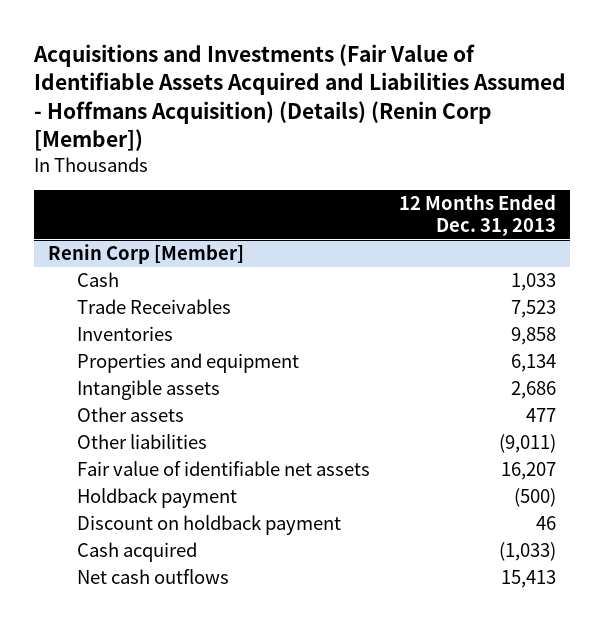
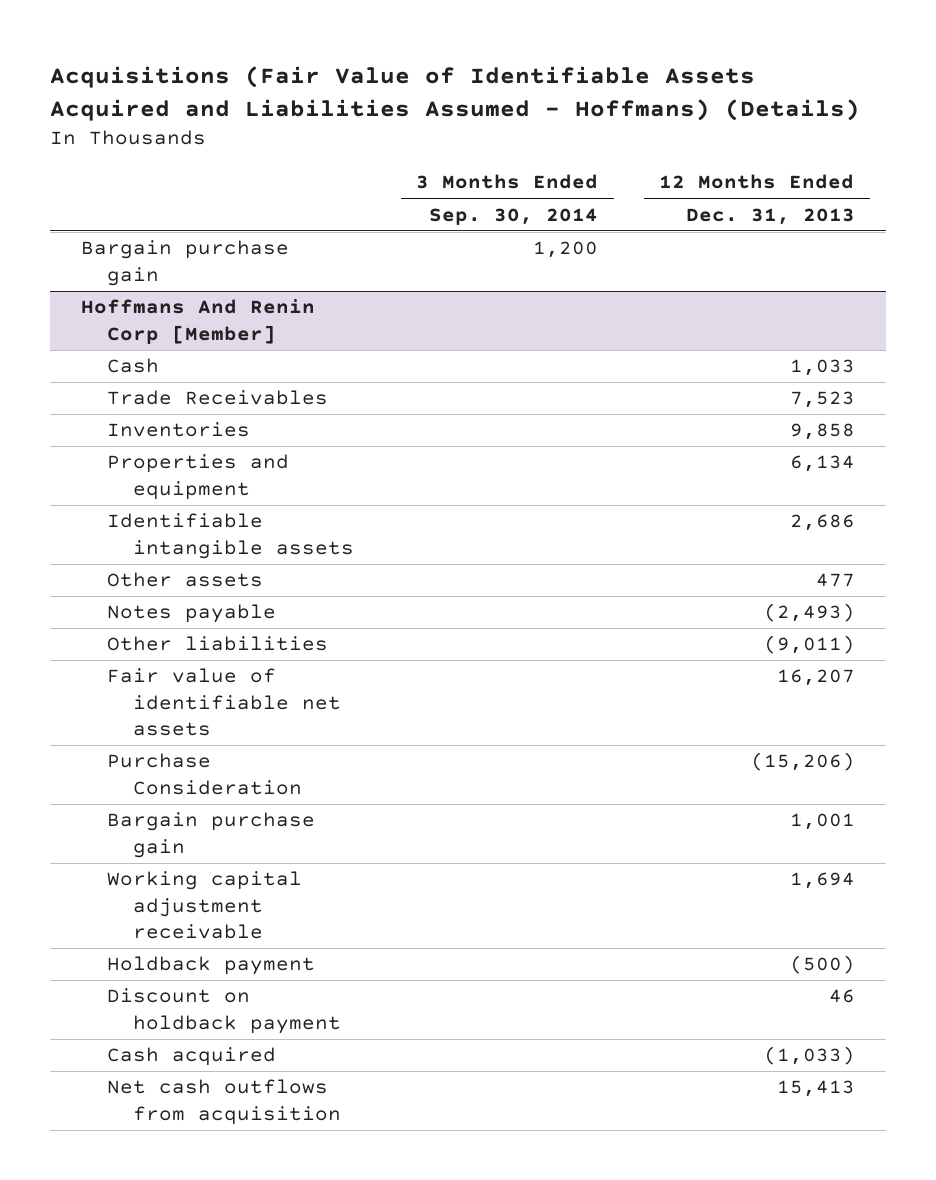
- Acquisitions and Investments (Fair Value of Identifiable Assets Acquired and Liabilities Assumed - Hoffmans Acquisition) (Details) (Renin Corp [Member])
+ Acquisitions (Fair Value of Identifiable Assets Acquired and Liabilities Assumed - Hoffmans) (Details)
- | 12 Months Ended Dec. 31, 2013
+ | 3 Months Ended Sep. 30, 2014 | 12 Months Ended Dec. 31, 2013
- Renin Corp [Member]
+ Bargain purchase gain | 1,200 |
+ Hoffmans And Renin Corp [Member]
- Intangible assets | 2,686
+ Identifiable intangible assets | | 2,686
+ Notes payable | | (2,493)
+ Purchase Consideration | | (15,206)
+ Bargain purchase gain | | 1,001
+ Working capital adjustment receivable | | 1,694
- Net cash outflows | 15,413
+ Net cash outflows from acquisition | | 15,413

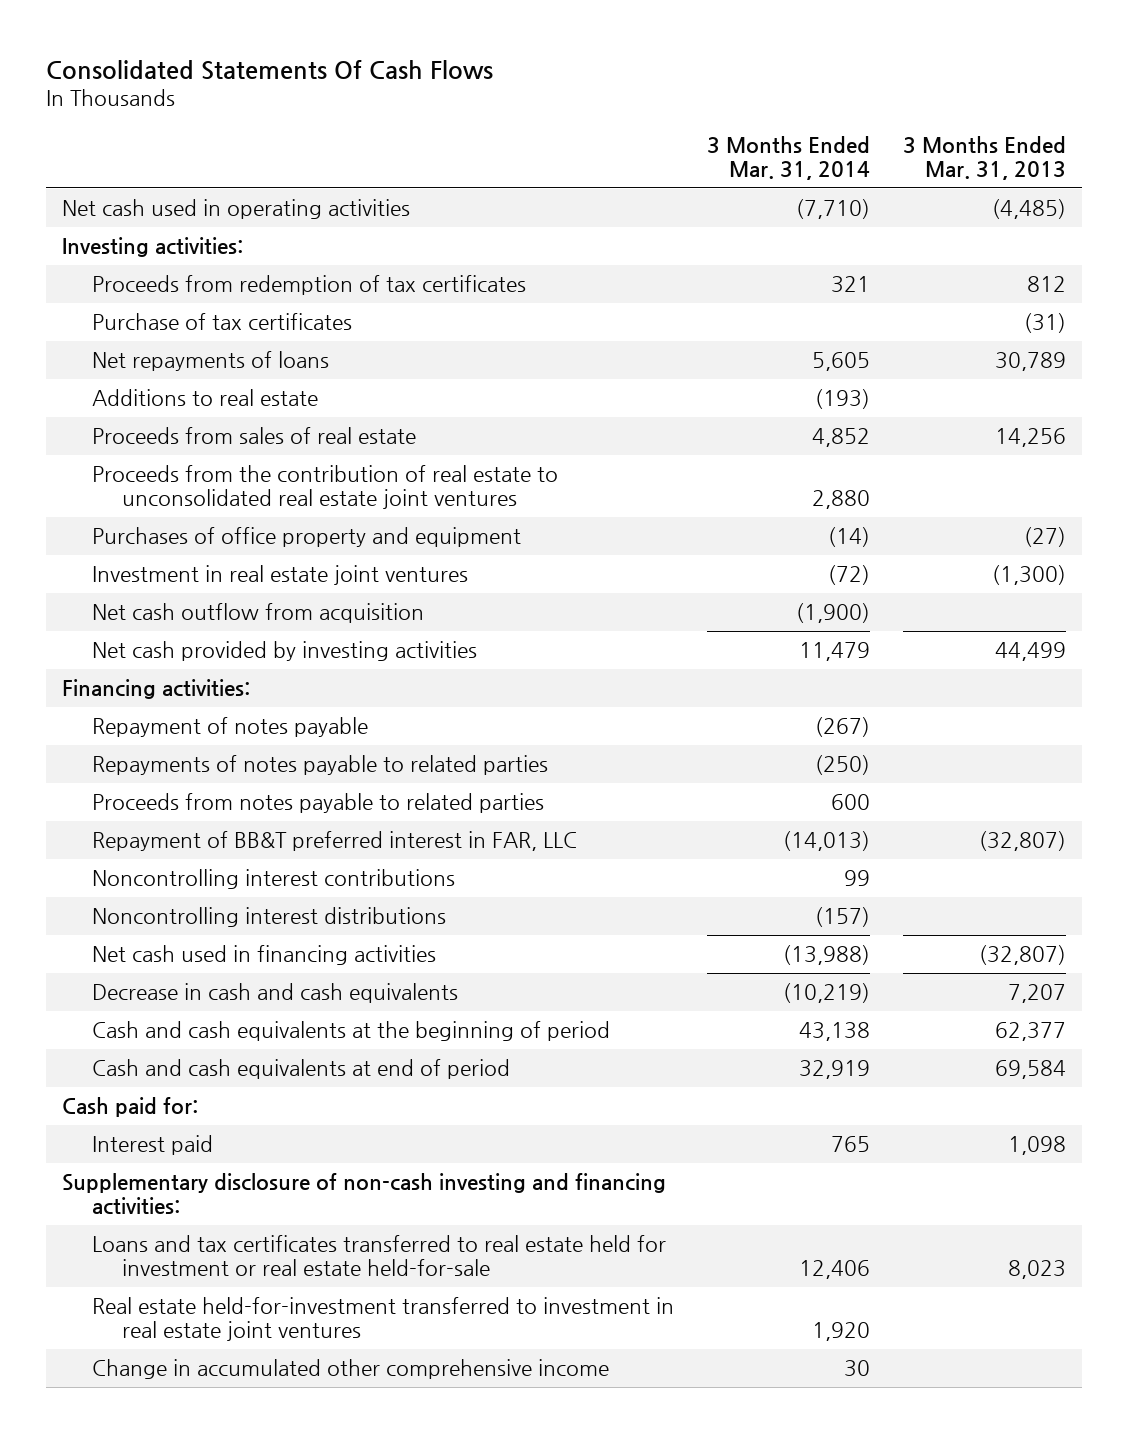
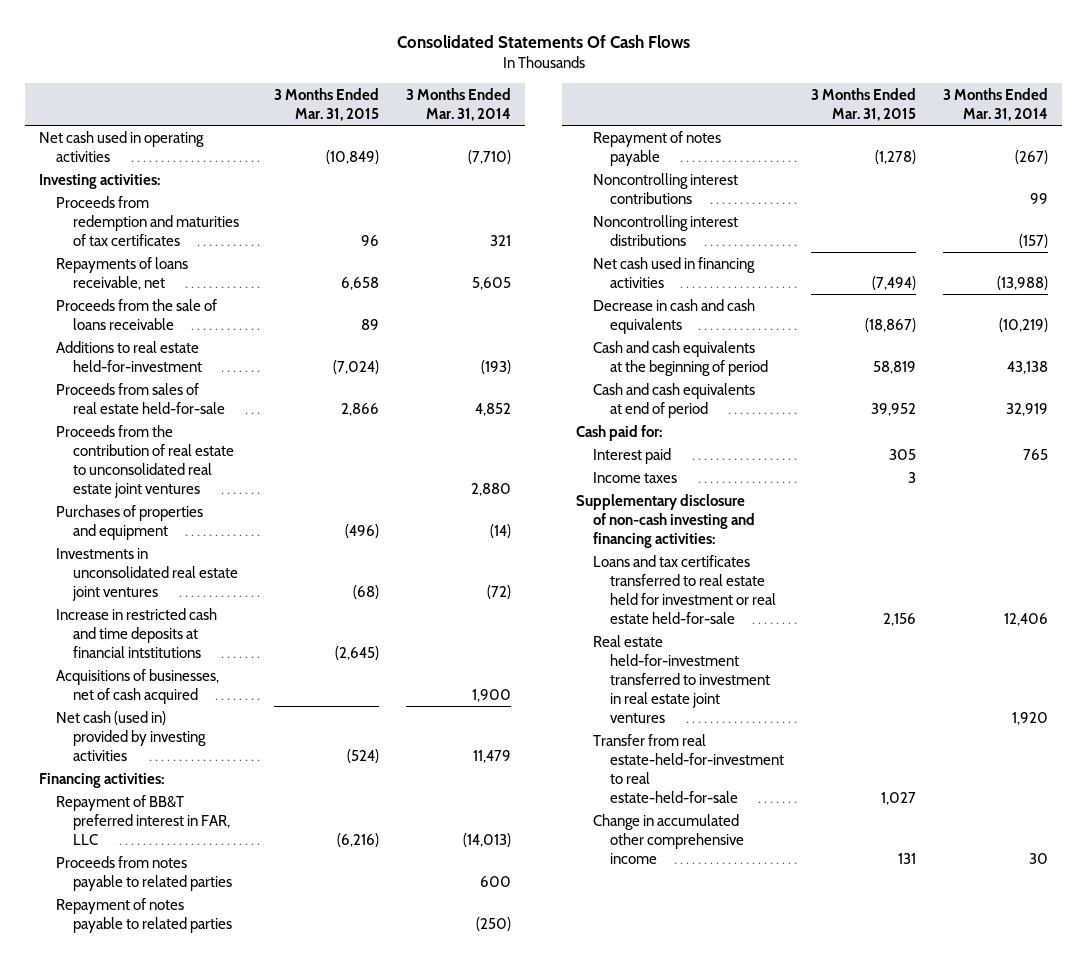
- | 3 Months Ended Mar. 31, 2014 | 3 Months Ended Mar. 31, 2013
+ | 3 Months Ended Mar. 31, 2015 | 3 Months Ended Mar. 31, 2014
- Proceeds from redemption of tax certificates | 321 | 812
- Purchase of tax certificates | | (31)
- Net repayments of loans | 5,605 | 30,789
- Additions to real estate | (193) |
- Proceeds from sales of real estate | 4,852 | 14,256
+ Proceeds from redemption and maturities of tax certificates | 96 | 321
+ Repayments of loans receivable, net | 6,658 | 5,605
+ Proceeds from the sale of loans receivable | 89 |
+ Additions to real estate held-for-investment | (7,024) | (193)
+ Proceeds from sales of real estate held-for-sale | 2,866 | 4,852
- Purchases of office property and equipment | (14) | (27)
- Investment in real estate joint ventures | (72) | (1,300)
- Net cash outflow from acquisition | (1,900) |
- Net cash provided by investing activities | 11,479 | 44,499
+ Purchases of properties and equipment | (496) | (14)
+ Investments in unconsolidated real estate joint ventures | (68) | (72)
+ Increase in restricted cash and time deposits at financial intstitutions | (2,645) |
+ Acquisitions of businesses, net of cash acquired | | 1,900
+ Net cash (used in) provided by investing activities | (524) | 11,479
- Repayments of notes payable to related parties | (250) |
moved down: Proceeds from notes payable to related parties | | 600
+ Repayment of notes payable to related parties | | (250)
moved down: Repayment of notes payable | (1,278) | (267)
+ Income taxes | 3 |
+ Transfer from real estate-held-for-investment to real estate-held-for-sale | 1,027 |

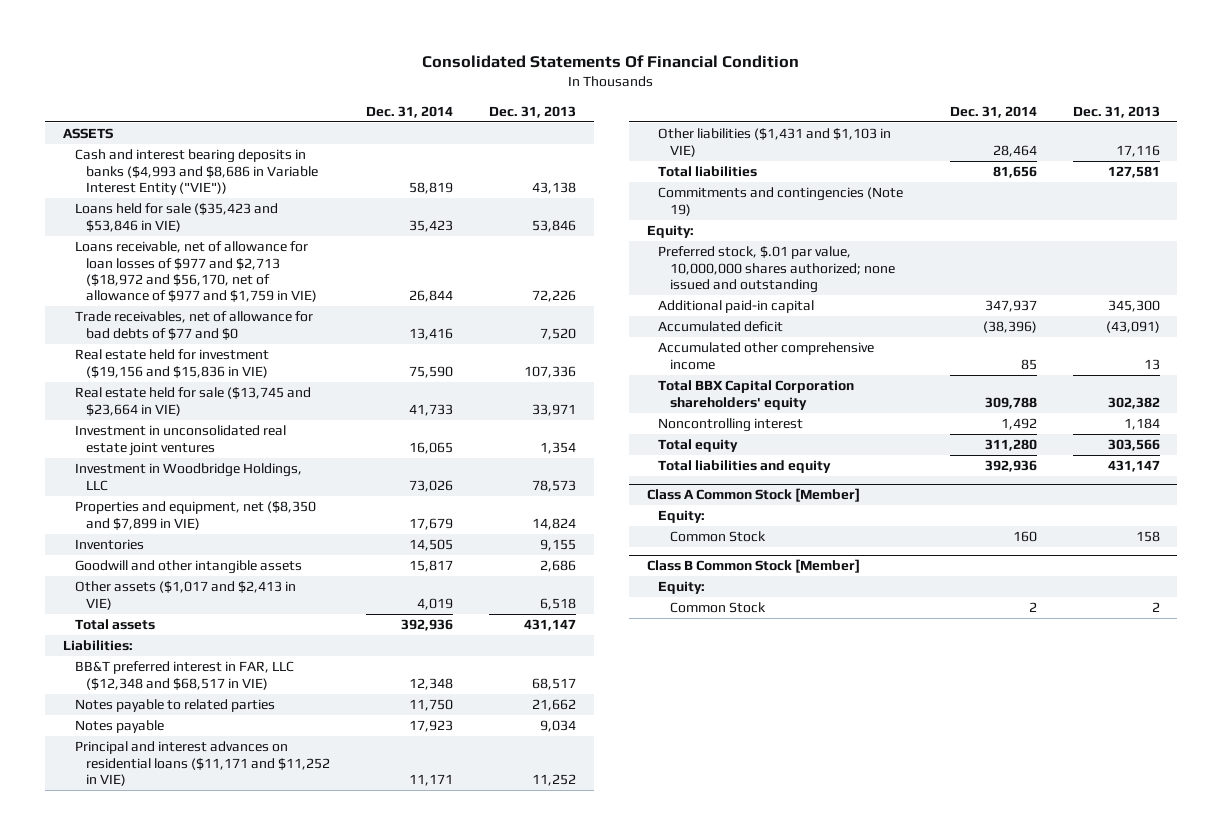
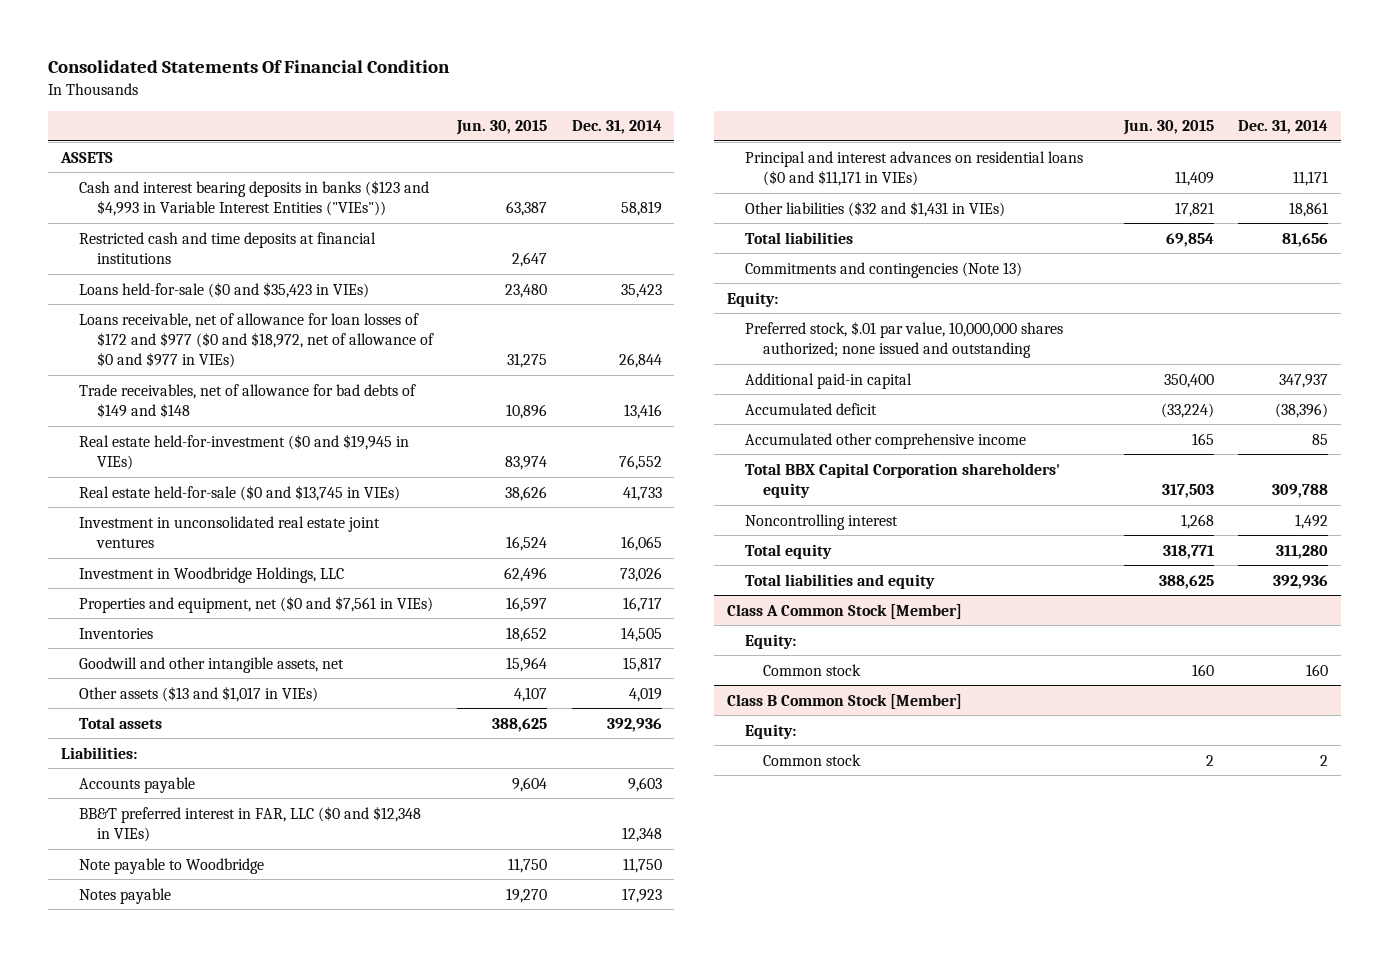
- | Dec. 31, 2014 | Dec. 31, 2013
+ | Jun. 30, 2015 | Dec. 31, 2014
- Cash and interest bearing deposits in banks ($4,993 and $8,686 in Variable Interest Entity ("VIE")) | 58,819 | 43,138
- Loans held for sale ($35,423 and $53,846 in VIE) | 35,423 | 53,846
- Loans receivable, net of allowance for loan losses of $977 and $2,713 ($18,972 and $56,170, net of allowance of $977 and $1,759 in VIE) | 26,844 | 72,226
- Trade receivables, net of allowance for bad debts of $77 and $0 | 13,416 | 7,520
- Real estate held for investment ($19,156 and $15,836 in VIE) | 75,590 | 107,336
- Real estate held for sale ($13,745 and $23,664 in VIE) | 41,733 | 33,971
+ Cash and interest bearing deposits in banks ($123 and $4,993 in Variable Interest Entities ("VIEs")) | 63,387 | 58,819
+ Restricted cash and time deposits at financial institutions | 2,647 |
+ Loans held-for-sale ($0 and $35,423 in VIEs) | 23,480 | 35,423
+ Loans receivable, net of allowance for loan losses of $172 and $977 ($0 and $18,972, net of allowance of $0 and $977 in VIEs) | 31,275 | 26,844
+ Trade receivables, net of allowance for bad debts of $149 and $148 | 10,896 | 13,416
+ Real estate held-for-investment ($0 and $19,945 in VIEs) | 83,974 | 76,552
+ Real estate held-for-sale ($0 and $13,745 in VIEs) | 38,626 | 41,733
- Properties and equipment, net ($8,350 and $7,899 in VIE) | 17,679 | 14,824
+ Properties and equipment, net ($0 and $7,561 in VIEs) | 16,597 | 16,717
- Goodwill and other intangible assets | 15,817 | 2,686
- Other assets ($1,017 and $2,413 in VIE) | 4,019 | 6,518
+ Goodwill and other intangible assets, net | 15,964 | 15,817
+ Other assets ($13 and $1,017 in VIEs) | 4,107 | 4,019
- BB&T preferred interest in FAR, LLC ($12,348 and $68,517 in VIE) | 12,348 | 68,517
- Notes payable to related parties | 11,750 | 21,662
+ Accounts payable | 9,604 | 9,603
+ BB&T preferred interest in FAR, LLC ($0 and $12,348 in VIEs) | | 12,348
+ Note payable to Woodbridge | 11,750 | 11,750
- Principal and interest advances on residential loans ($11,171 and $11,252 in VIE) | 11,171 | 11,252
- Other liabilities ($1,431 and $1,103 in VIE) | 28,464 | 17,116
+ Principal and interest advances on residential loans ($0 and $11,171 in VIEs) | 11,409 | 11,171
+ Other liabilities ($32 and $1,431 in VIEs) | 17,821 | 18,861
- Commitments and contingencies (Note 19)
+ Commitments and contingencies (Note 13)
@ Class A Common Stock [Member]
- Common Stock | 160 | 158
+ Common stock | 160 | 160
@ Class B Common Stock [Member]
- Common Stock | 2 | 2
+ Common stock | 2 | 2

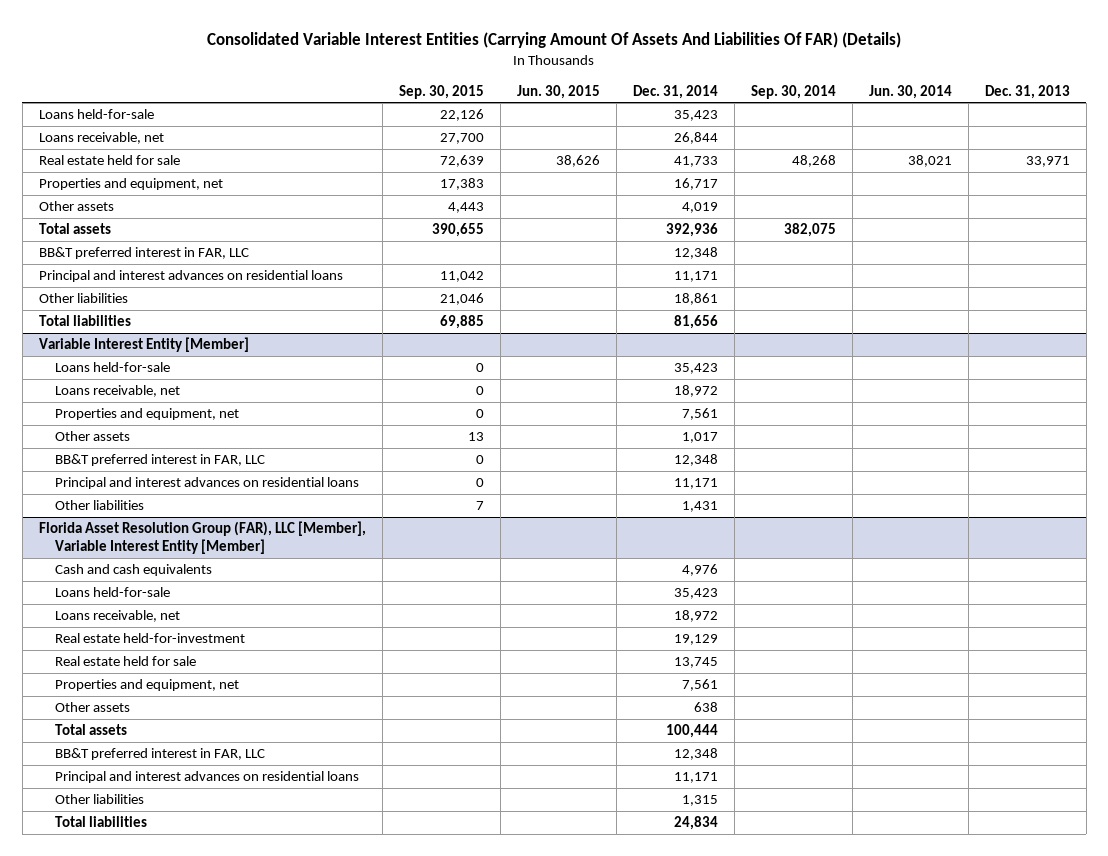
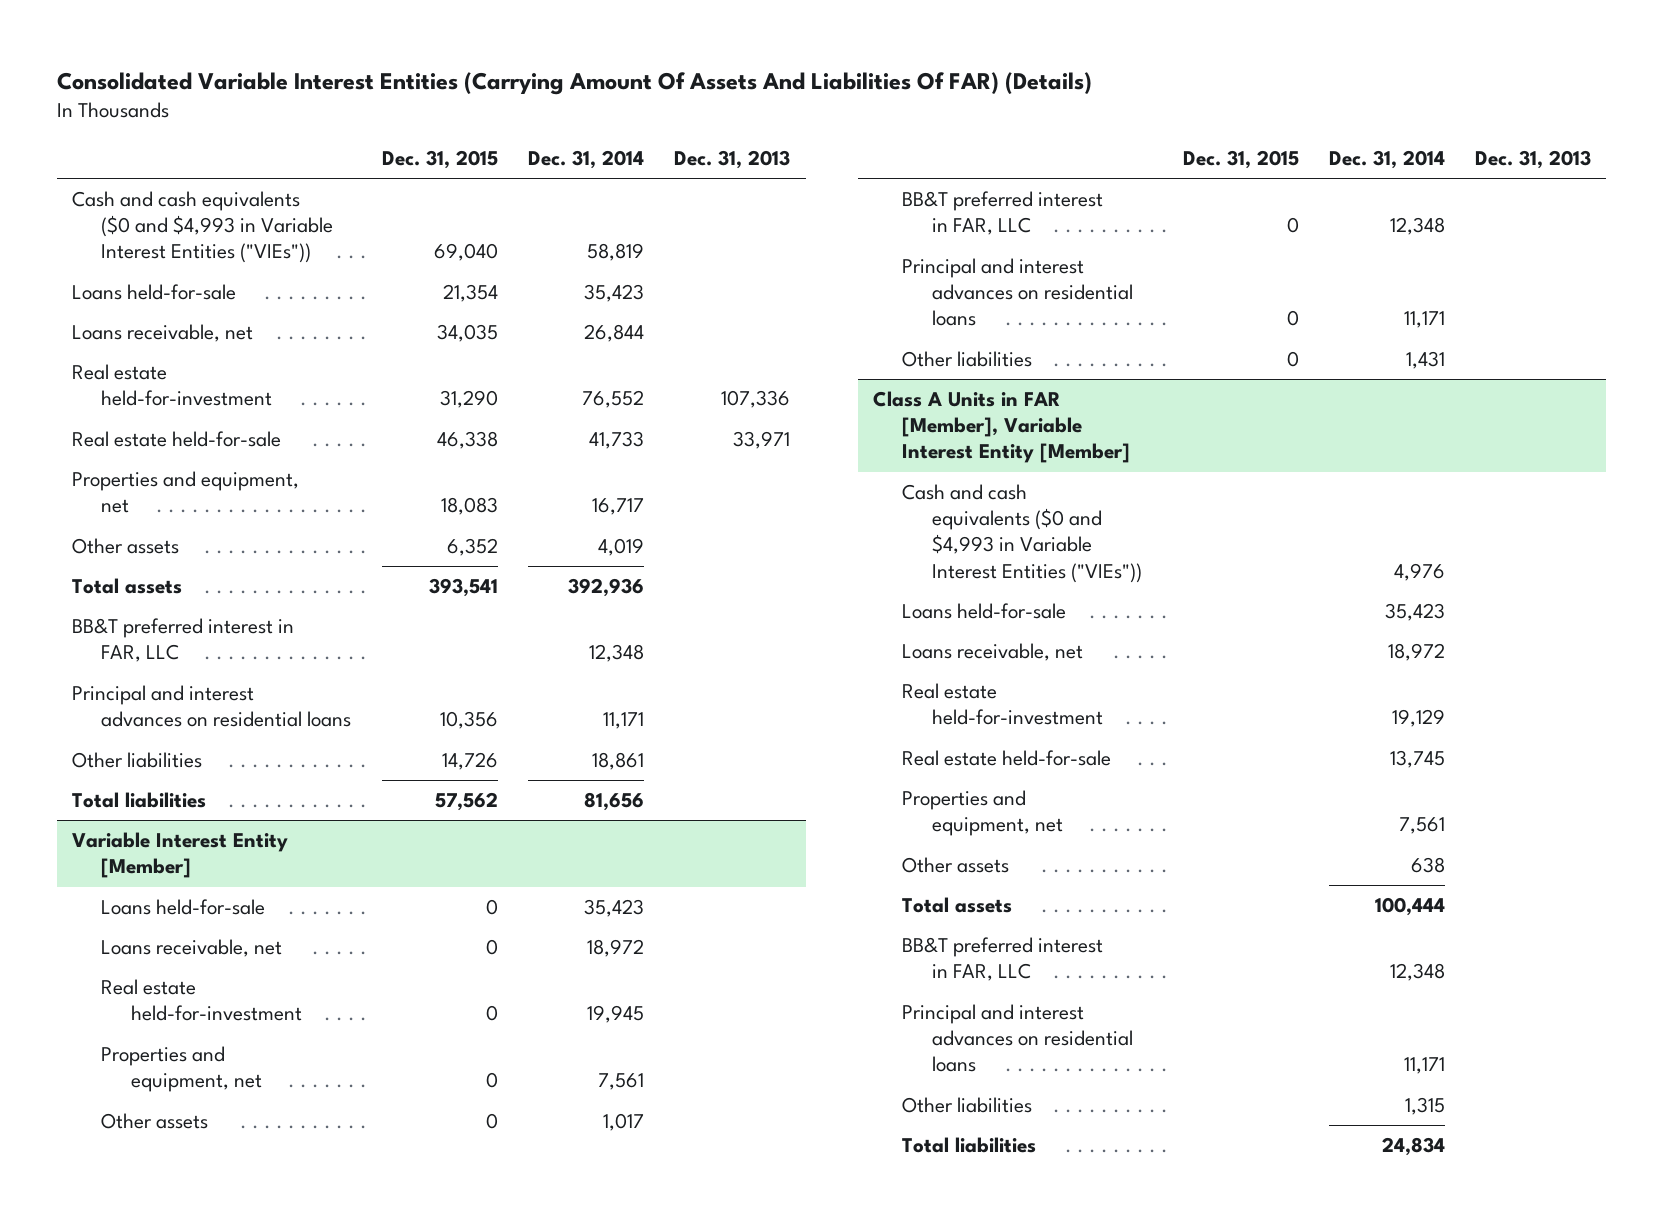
- | Sep. 30, 2015 | Jun. 30, 2015 | Dec. 31, 2014 | Sep. 30, 2014 | Jun. 30, 2014 | Dec. 31, 2013
+ | Dec. 31, 2015 | Dec. 31, 2014 | Dec. 31, 2013
+ Cash and cash equivalents ($0 and $4,993 in Variable Interest Entities ("VIEs")) | 69,040 | 58,819 |
- Real estate held for sale | 72,639 | 38,626 | 41,733 | 48,268 | 38,021 | 33,971
+ Real estate held-for-investment | 31,290 | 76,552 | 107,336
+ Real estate held-for-sale | 46,338 | 41,733 | 33,971
@ Variable Interest Entity [Member]
+ Real estate held-for-investment | 0 | 19,945 |
- Florida Asset Resolution Group (FAR), LLC [Member], Variable Interest Entity [Member]
- Cash and cash equivalents | | | 4,976 | | |
+ Class A Units in FAR [Member], Variable Interest Entity [Member]
+ Cash and cash equivalents ($0 and $4,993 in Variable Interest Entities ("VIEs")) | | 4,976 |
- Real estate held for sale | | | 13,745 | | |
+ Real estate held-for-sale | | 13,745 |

